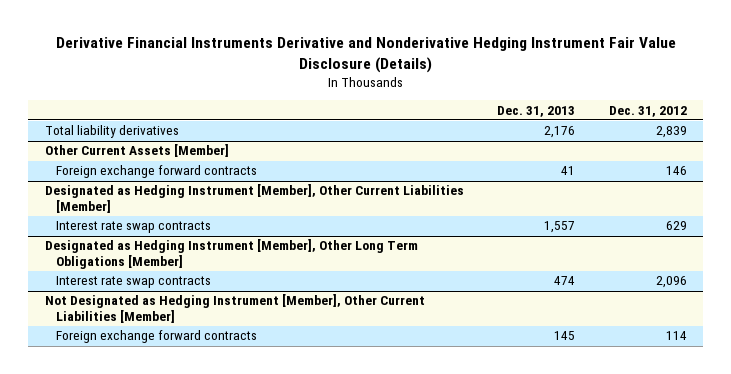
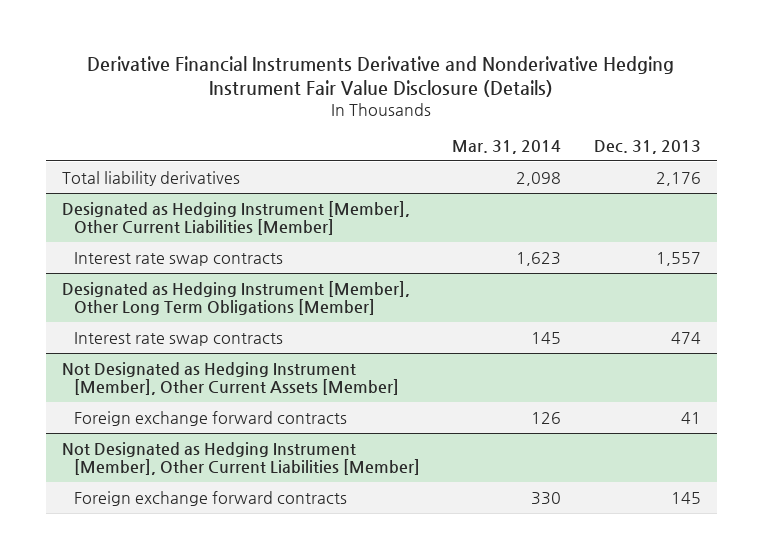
- | Dec. 31, 2013 | Dec. 31, 2012
+ | Mar. 31, 2014 | Dec. 31, 2013
- Other Current Assets [Member]
- Foreign exchange forward contracts | 41 | 146
+ Not Designated as Hedging Instrument [Member], Other Current Assets [Member]
+ Foreign exchange forward contracts | 126 | 41

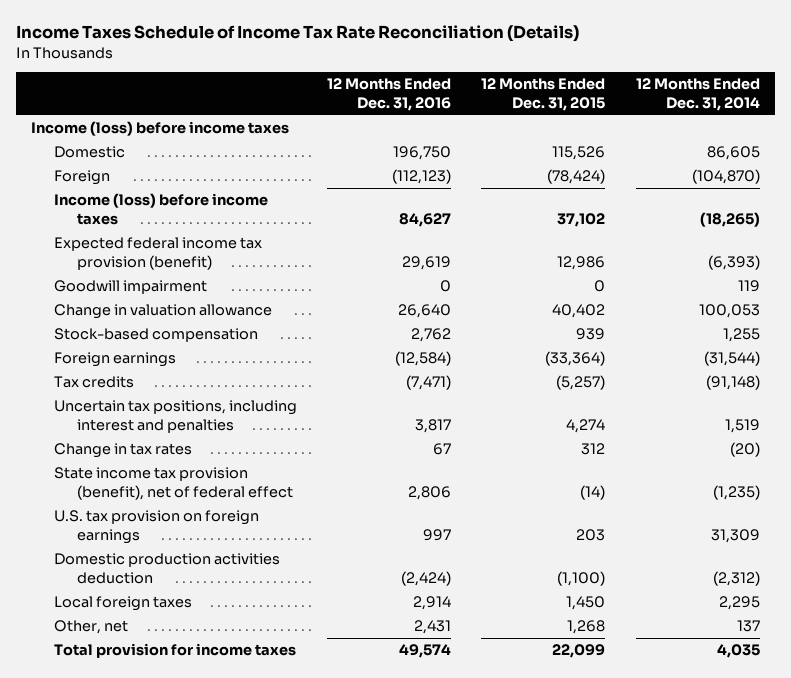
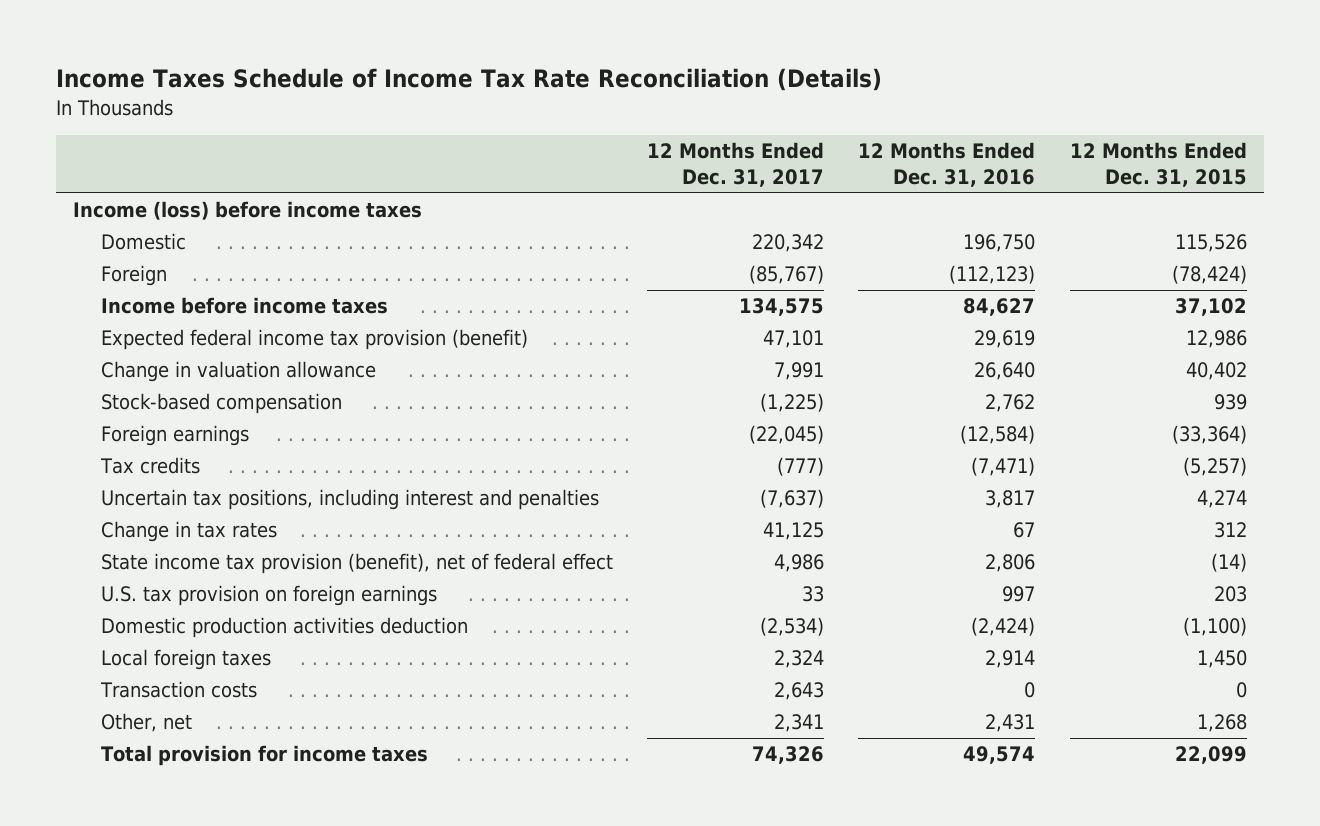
- | 12 Months Ended Dec. 31, 2016 | 12 Months Ended Dec. 31, 2015 | 12 Months Ended Dec. 31, 2014
+ | 12 Months Ended Dec. 31, 2017 | 12 Months Ended Dec. 31, 2016 | 12 Months Ended Dec. 31, 2015
- Income (loss) before income taxes | 84,627 | 37,102 | (18,265)
+ Income before income taxes | 134,575 | 84,627 | 37,102
- Goodwill impairment | 0 | 0 | 119
+ Transaction costs | 2,643 | 0 | 0

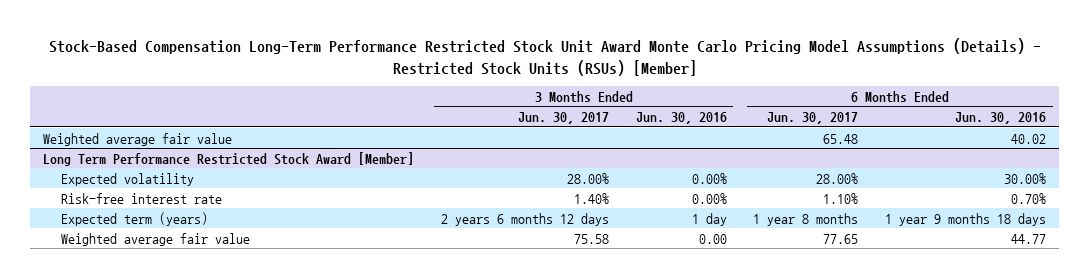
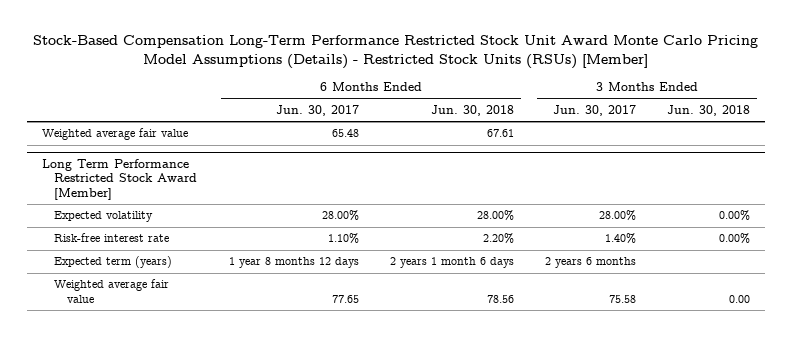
- | 3 Months Ended Jun. 30, 2017 | 3 Months Ended Jun. 30, 2016 | 6 Months Ended Jun. 30, 2017 | 6 Months Ended Jun. 30, 2016
+ | 6 Months Ended Jun. 30, 2017 | 6 Months Ended Jun. 30, 2018 | 3 Months Ended Jun. 30, 2017 | 3 Months Ended Jun. 30, 2018
@ Long Term Performance Restricted Stock Award [Member]
- Expected term (years) | 2 years 6 months 12 days | 1 day | 1 year 8 months | 1 year 9 months 18 days
+ Expected term (years) | 1 year 8 months 12 days | 2 years 1 month 6 days | 2 years 6 months |

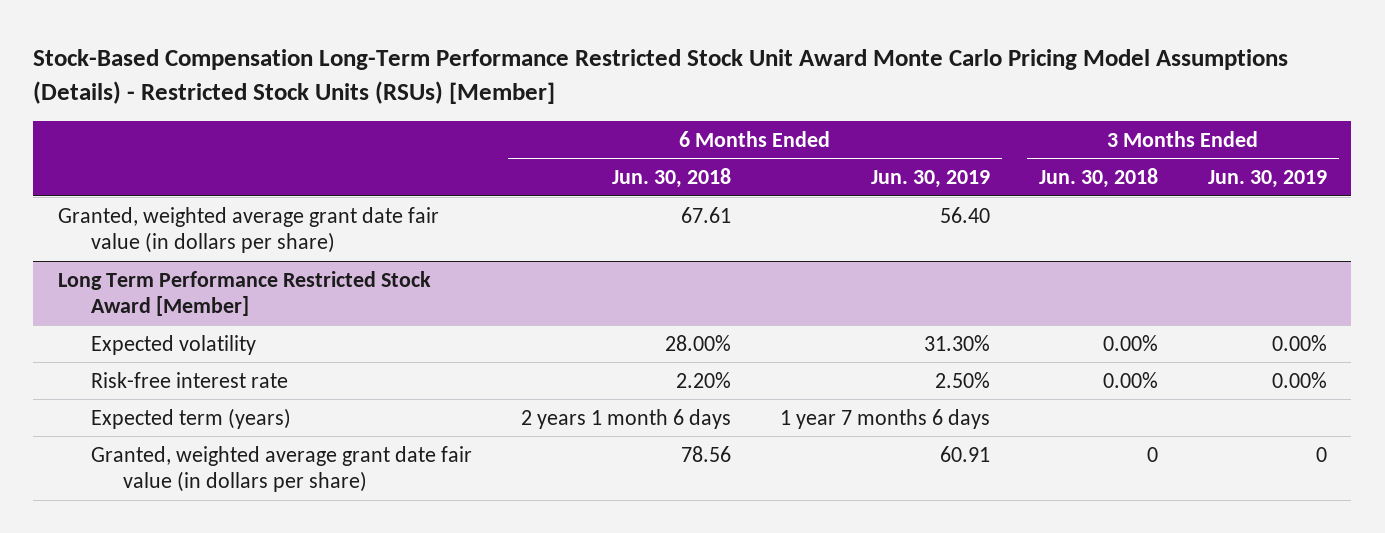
- | 6 Months Ended Jun. 30, 2017 | 6 Months Ended Jun. 30, 2018 | 3 Months Ended Jun. 30, 2017 | 3 Months Ended Jun. 30, 2018
+ | 6 Months Ended Jun. 30, 2018 | 6 Months Ended Jun. 30, 2019 | 3 Months Ended Jun. 30, 2018 | 3 Months Ended Jun. 30, 2019
- Weighted average fair value | 65.48 | 67.61 | |
+ Granted, weighted average grant date fair value (in dollars per share) | 67.61 | 56.40 | |
@ Long Term Performance Restricted Stock Award [Member]
- Weighted average fair value | 77.65 | 78.56 | 75.58 | 0.00
+ Granted, weighted average grant date fair value (in dollars per share) | 78.56 | 60.91 | 0 | 0

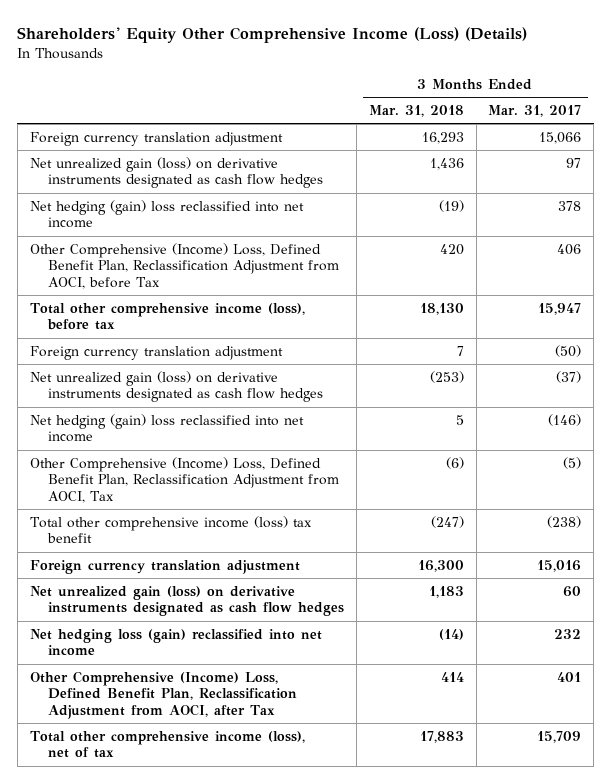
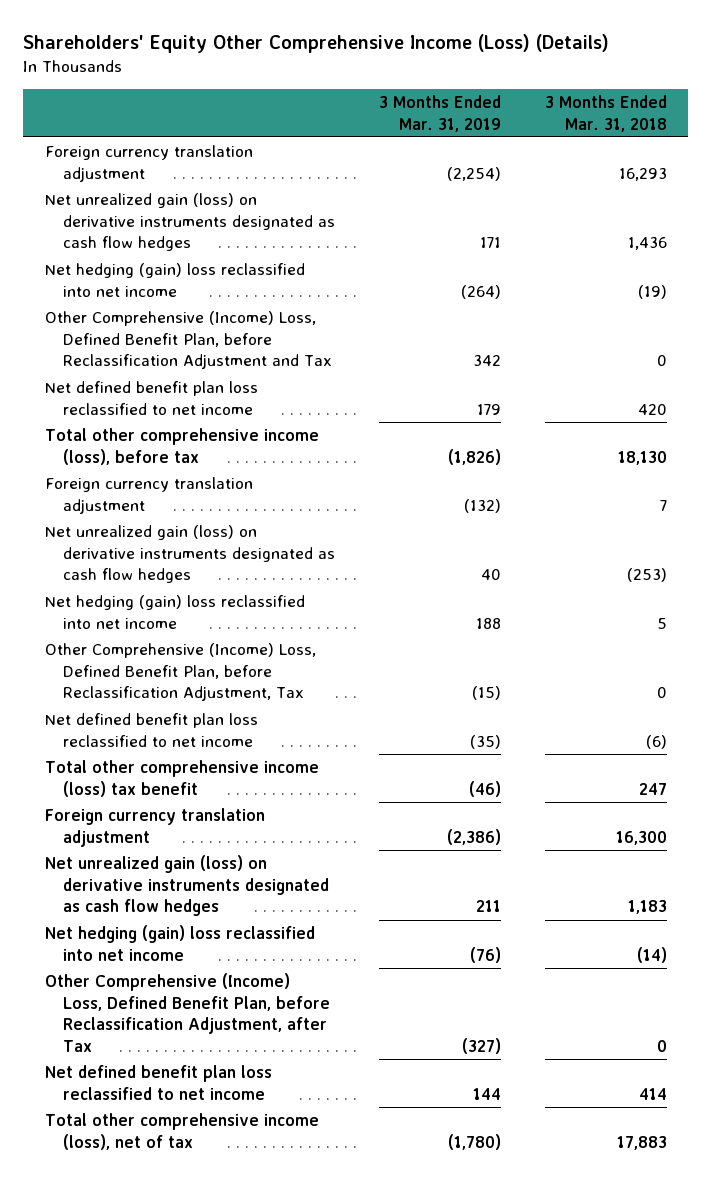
- | 3 Months Ended Mar. 31, 2018 | 3 Months Ended Mar. 31, 2017
+ | 3 Months Ended Mar. 31, 2019 | 3 Months Ended Mar. 31, 2018
- Other Comprehensive (Income) Loss, Defined Benefit Plan, Reclassification Adjustment from AOCI, before Tax | 420 | 406
+ Other Comprehensive (Income) Loss, Defined Benefit Plan, before Reclassification Adjustment and Tax | 342 | 0
+ Net defined benefit plan loss reclassified to net income | 179 | 420
- Other Comprehensive (Income) Loss, Defined Benefit Plan, Reclassification Adjustment from AOCI, Tax | (6) | (5)
- Total other comprehensive income (loss) tax benefit | (247) | (238)
+ Other Comprehensive (Income) Loss, Defined Benefit Plan, before Reclassification Adjustment, Tax | (15) | 0
+ Net defined benefit plan loss reclassified to net income | (35) | (6)
+ Total other comprehensive income (loss) tax benefit | (46) | 247
- Net hedging loss (gain) reclassified into net income | (14) | 232
- Other Comprehensive (Income) Loss, Defined Benefit Plan, Reclassification Adjustment from AOCI, after Tax | 414 | 401
+ Net hedging (gain) loss reclassified into net income | (76) | (14)
+ Other Comprehensive (Income) Loss, Defined Benefit Plan, before Reclassification Adjustment, after Tax | (327) | 0
+ Net defined benefit plan loss reclassified to net income | 144 | 414

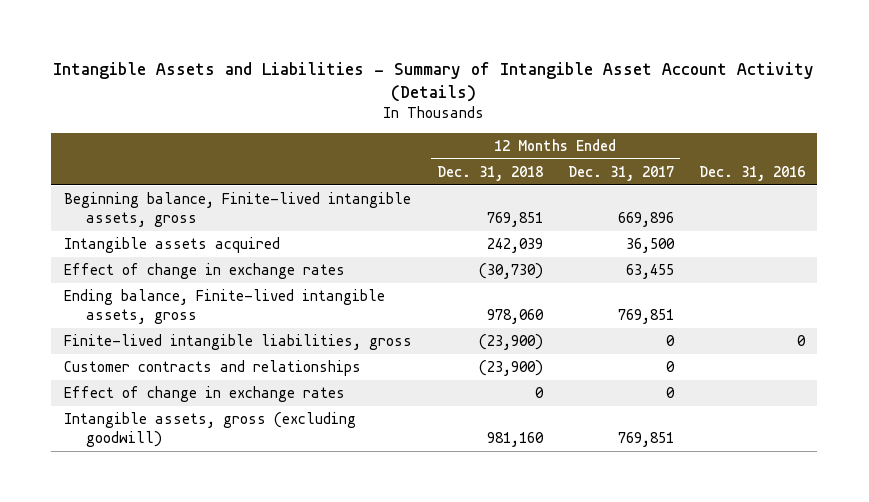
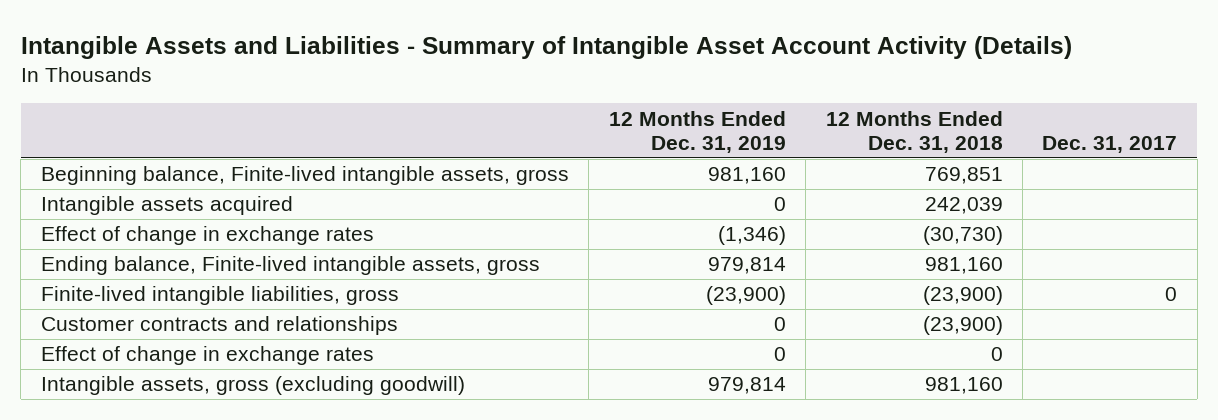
- | 12 Months Ended Dec. 31, 2018 | 12 Months Ended Dec. 31, 2017 | Dec. 31, 2016
+ | 12 Months Ended Dec. 31, 2019 | 12 Months Ended Dec. 31, 2018 | Dec. 31, 2017
- Ending balance, Finite-lived intangible assets, gross | 978,060 | 769,851 |
+ Ending balance, Finite-lived intangible assets, gross | 979,814 | 981,160 |

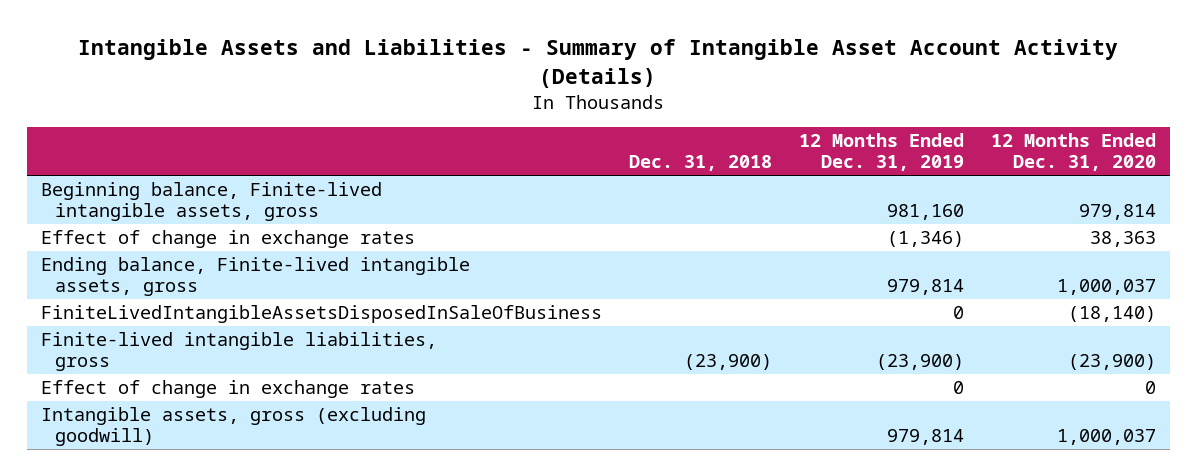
- | 12 Months Ended Dec. 31, 2019 | 12 Months Ended Dec. 31, 2018 | Dec. 31, 2017
+ | Dec. 31, 2018 | 12 Months Ended Dec. 31, 2019 | 12 Months Ended Dec. 31, 2020
- Intangible assets acquired | 0 | 242,039 |
+ FiniteLivedIntangibleAssetsDisposedInSaleOfBusiness | | 0 | (18,140)
- Customer contracts and relationships | 0 | (23,900) |

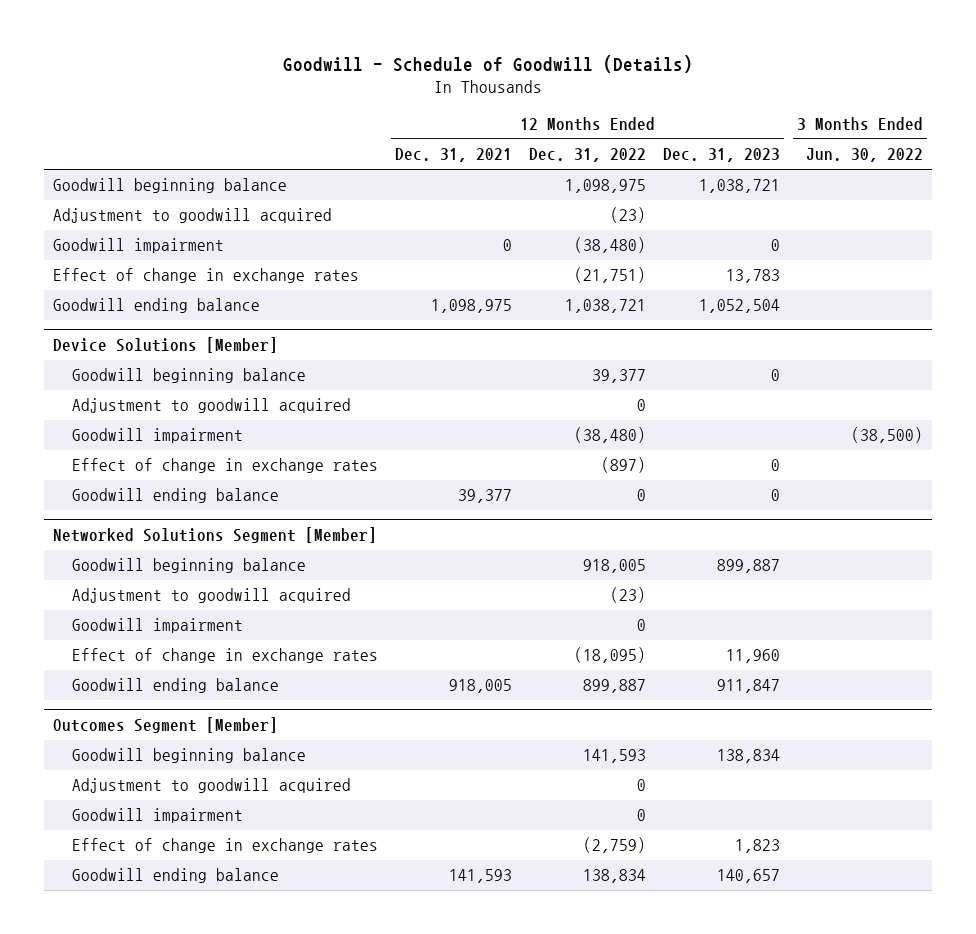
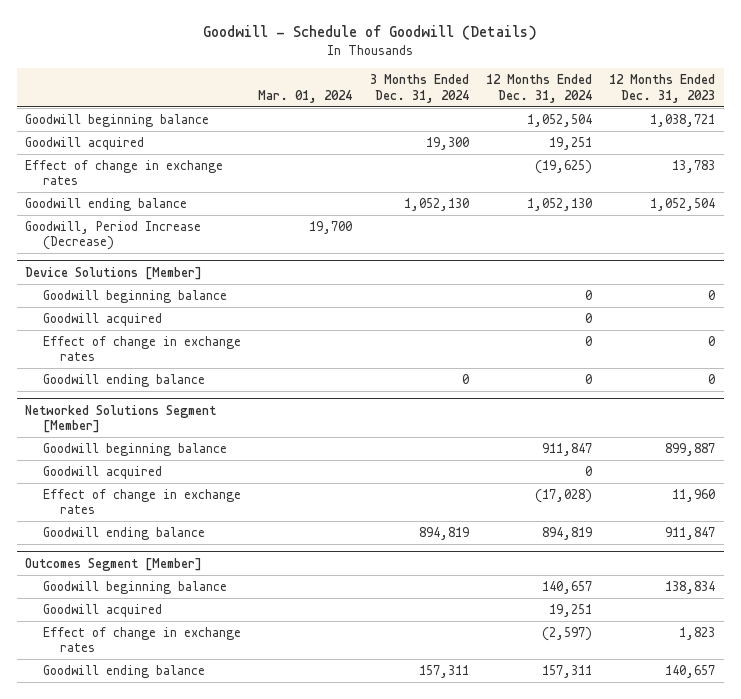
- | 12 Months Ended Dec. 31, 2021 | 12 Months Ended Dec. 31, 2022 | 12 Months Ended Dec. 31, 2023 | 3 Months Ended Jun. 30, 2022
+ | Mar. 01, 2024 | 3 Months Ended Dec. 31, 2024 | 12 Months Ended Dec. 31, 2024 | 12 Months Ended Dec. 31, 2023
- Adjustment to goodwill acquired | | (23) | |
- Goodwill impairment | 0 | (38,480) | 0 |
+ Goodwill acquired | | 19,300 | 19,251 |
+ Goodwill, Period Increase (Decrease) | 19,700 | | |
@ Device Solutions [Member]
- Adjustment to goodwill acquired | | 0 | |
- Goodwill impairment | | (38,480) | | (38,500)
+ Goodwill acquired | | | 0 |
@ Networked Solutions Segment [Member]
- Adjustment to goodwill acquired | | (23) | |
- Goodwill impairment | | 0 | |
+ Goodwill acquired | | | 0 |
@ Outcomes Segment [Member]
- Adjustment to goodwill acquired | | 0 | |
- Goodwill impairment | | 0 | |
+ Goodwill acquired | | | 19,251 |

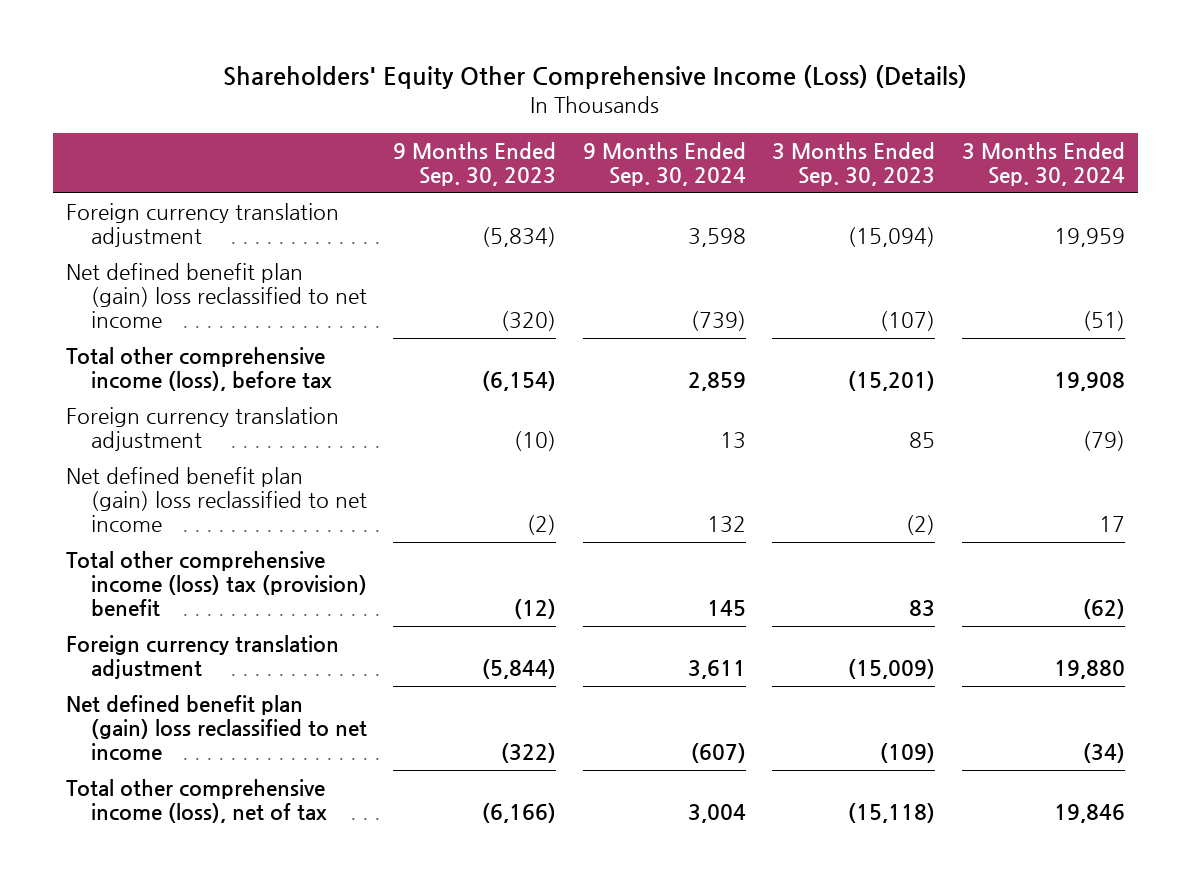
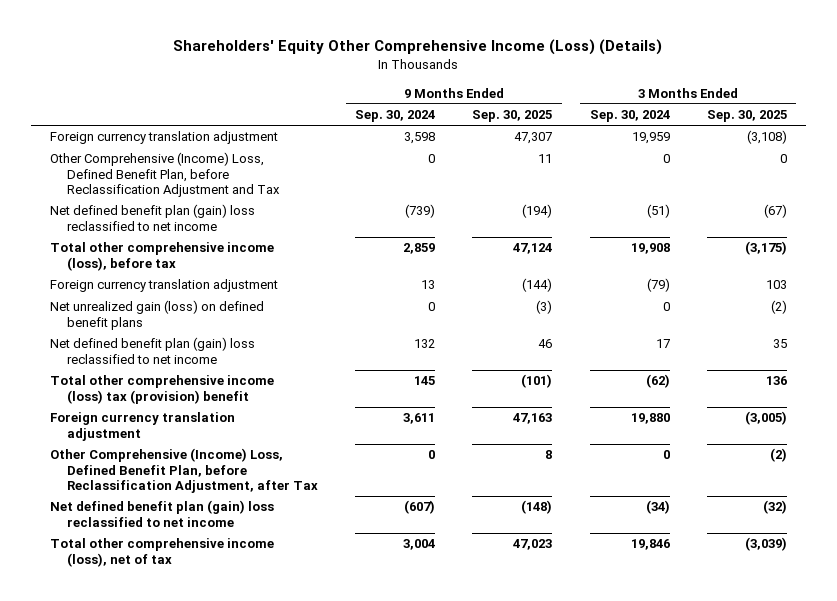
- | 9 Months Ended Sep. 30, 2023 | 9 Months Ended Sep. 30, 2024 | 3 Months Ended Sep. 30, 2023 | 3 Months Ended Sep. 30, 2024
+ | 9 Months Ended Sep. 30, 2024 | 9 Months Ended Sep. 30, 2025 | 3 Months Ended Sep. 30, 2024 | 3 Months Ended Sep. 30, 2025
+ Other Comprehensive (Income) Loss, Defined Benefit Plan, before Reclassification Adjustment and Tax | 0 | 11 | 0 | 0
+ Net unrealized gain (loss) on defined benefit plans | 0 | (3) | 0 | (2)
+ Other Comprehensive (Income) Loss, Defined Benefit Plan, before Reclassification Adjustment, after Tax | 0 | 8 | 0 | (2)

